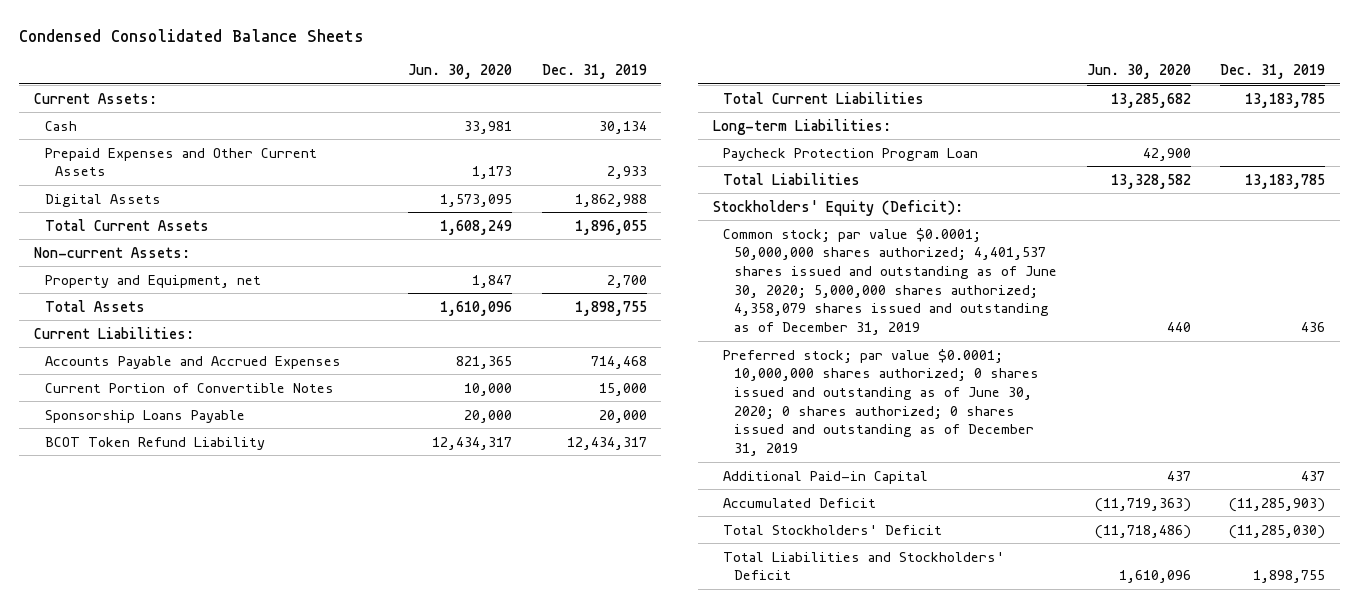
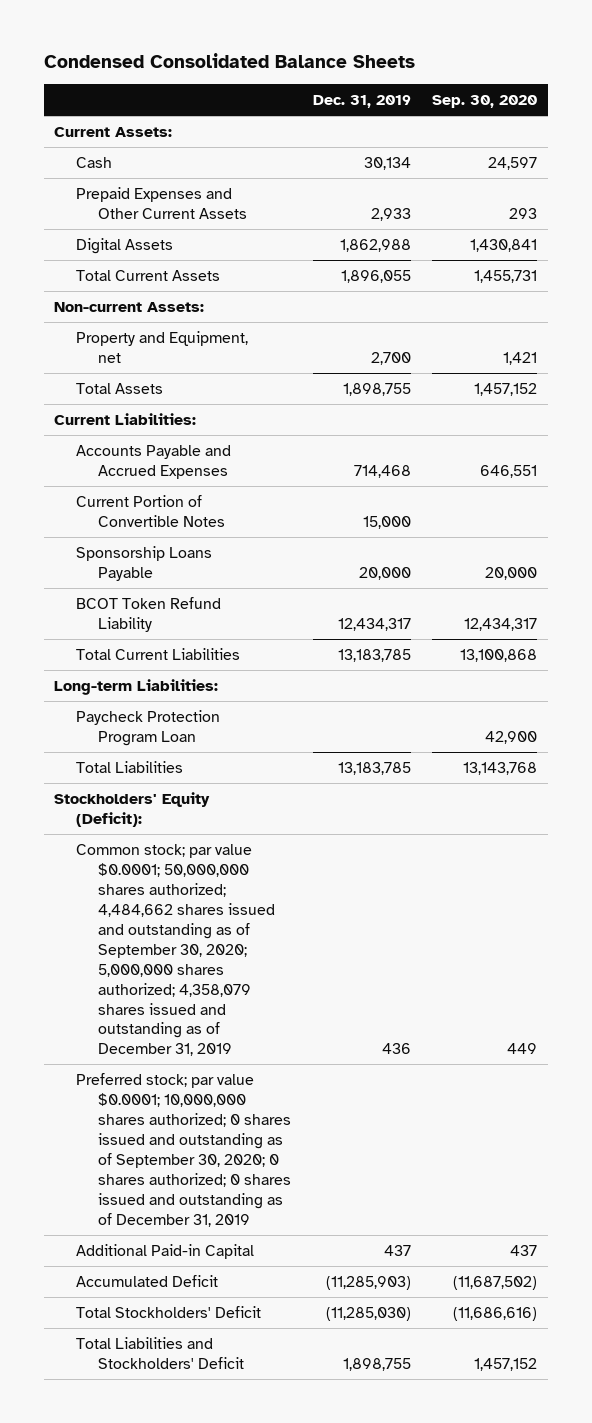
- | Jun. 30, 2020 | Dec. 31, 2019
+ | Dec. 31, 2019 | Sep. 30, 2020
- Common stock; par value $0.0001; 50,000,000 shares authorized; 4,401,537 shares issued and outstanding as of June 30, 2020; 5,000,000 shares authorized; 4,358,079 shares issued and outstanding as of December 31, 2019 | 440 | 436
- Preferred stock; par value $0.0001; 10,000,000 shares authorized; 0 shares issued and outstanding as of June 30, 2020; 0 shares authorized; 0 shares issued and outstanding as of December 31, 2019
+ Common stock; par value $0.0001; 50,000,000 shares authorized; 4,484,662 shares issued and outstanding as of September 30, 2020; 5,000,000 shares authorized; 4,358,079 shares issued and outstanding as of December 31, 2019 | 436 | 449
+ Preferred stock; par value $0.0001; 10,000,000 shares authorized; 0 shares issued and outstanding as of September 30, 2020; 0 shares authorized; 0 shares issued and outstanding as of December 31, 2019

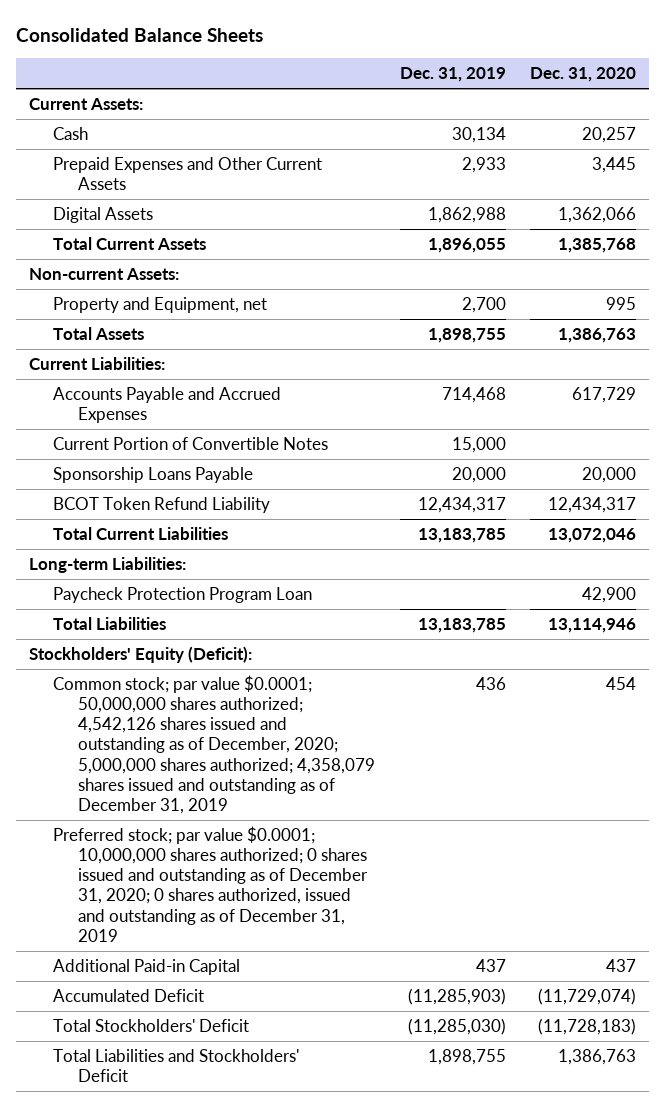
- Condensed Consolidated Balance Sheets
+ Consolidated Balance Sheets
- | Dec. 31, 2019 | Sep. 30, 2020
+ | Dec. 31, 2019 | Dec. 31, 2020
- Common stock; par value $0.0001; 50,000,000 shares authorized; 4,484,662 shares issued and outstanding as of September 30, 2020; 5,000,000 shares authorized; 4,358,079 shares issued and outstanding as of December 31, 2019 | 436 | 449
- Preferred stock; par value $0.0001; 10,000,000 shares authorized; 0 shares issued and outstanding as of September 30, 2020; 0 shares authorized; 0 shares issued and outstanding as of December 31, 2019
+ Common stock; par value $0.0001; 50,000,000 shares authorized; 4,542,126 shares issued and outstanding as of December, 2020; 5,000,000 shares authorized; 4,358,079 shares issued and outstanding as of December 31, 2019 | 436 | 454
+ Preferred stock; par value $0.0001; 10,000,000 shares authorized; 0 shares issued and outstanding as of December 31, 2020; 0 shares authorized, issued and outstanding as of December 31, 2019

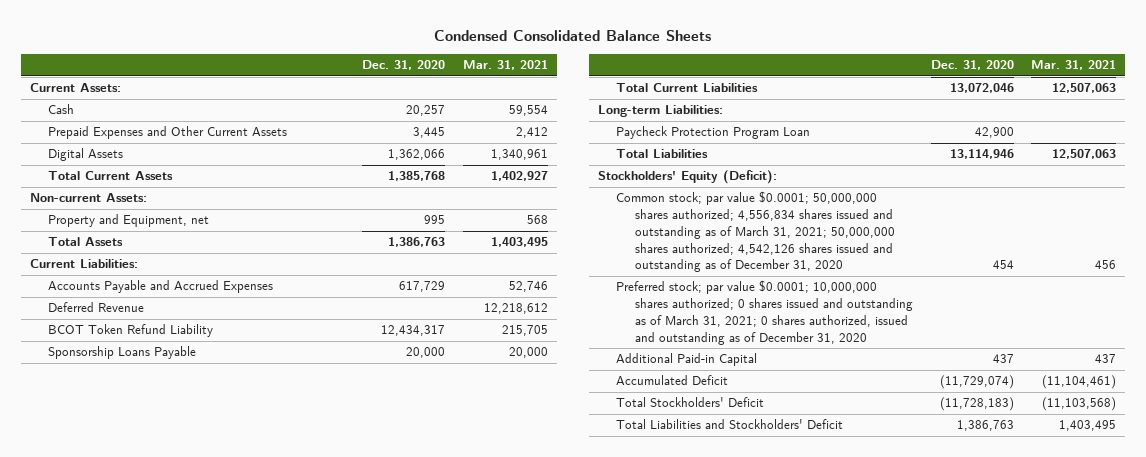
- Consolidated Balance Sheets
+ Condensed Consolidated Balance Sheets
- | Dec. 31, 2019 | Dec. 31, 2020
+ | Dec. 31, 2020 | Mar. 31, 2021
- Current Portion of Convertible Notes | 15,000 |
+ Deferred Revenue | | 12,218,612
moved down: Sponsorship Loans Payable | 20,000 | 20,000
- Common stock; par value $0.0001; 50,000,000 shares authorized; 4,542,126 shares issued and outstanding as of December, 2020; 5,000,000 shares authorized; 4,358,079 shares issued and outstanding as of December 31, 2019 | 436 | 454
- Preferred stock; par value $0.0001; 10,000,000 shares authorized; 0 shares issued and outstanding as of December 31, 2020; 0 shares authorized, issued and outstanding as of December 31, 2019
+ Common stock; par value $0.0001; 50,000,000 shares authorized; 4,556,834 shares issued and outstanding as of March 31, 2021; 50,000,000 shares authorized; 4,542,126 shares issued and outstanding as of December 31, 2020 | 454 | 456
+ Preferred stock; par value $0.0001; 10,000,000 shares authorized; 0 shares issued and outstanding as of March 31, 2021; 0 shares authorized, issued and outstanding as of December 31, 2020

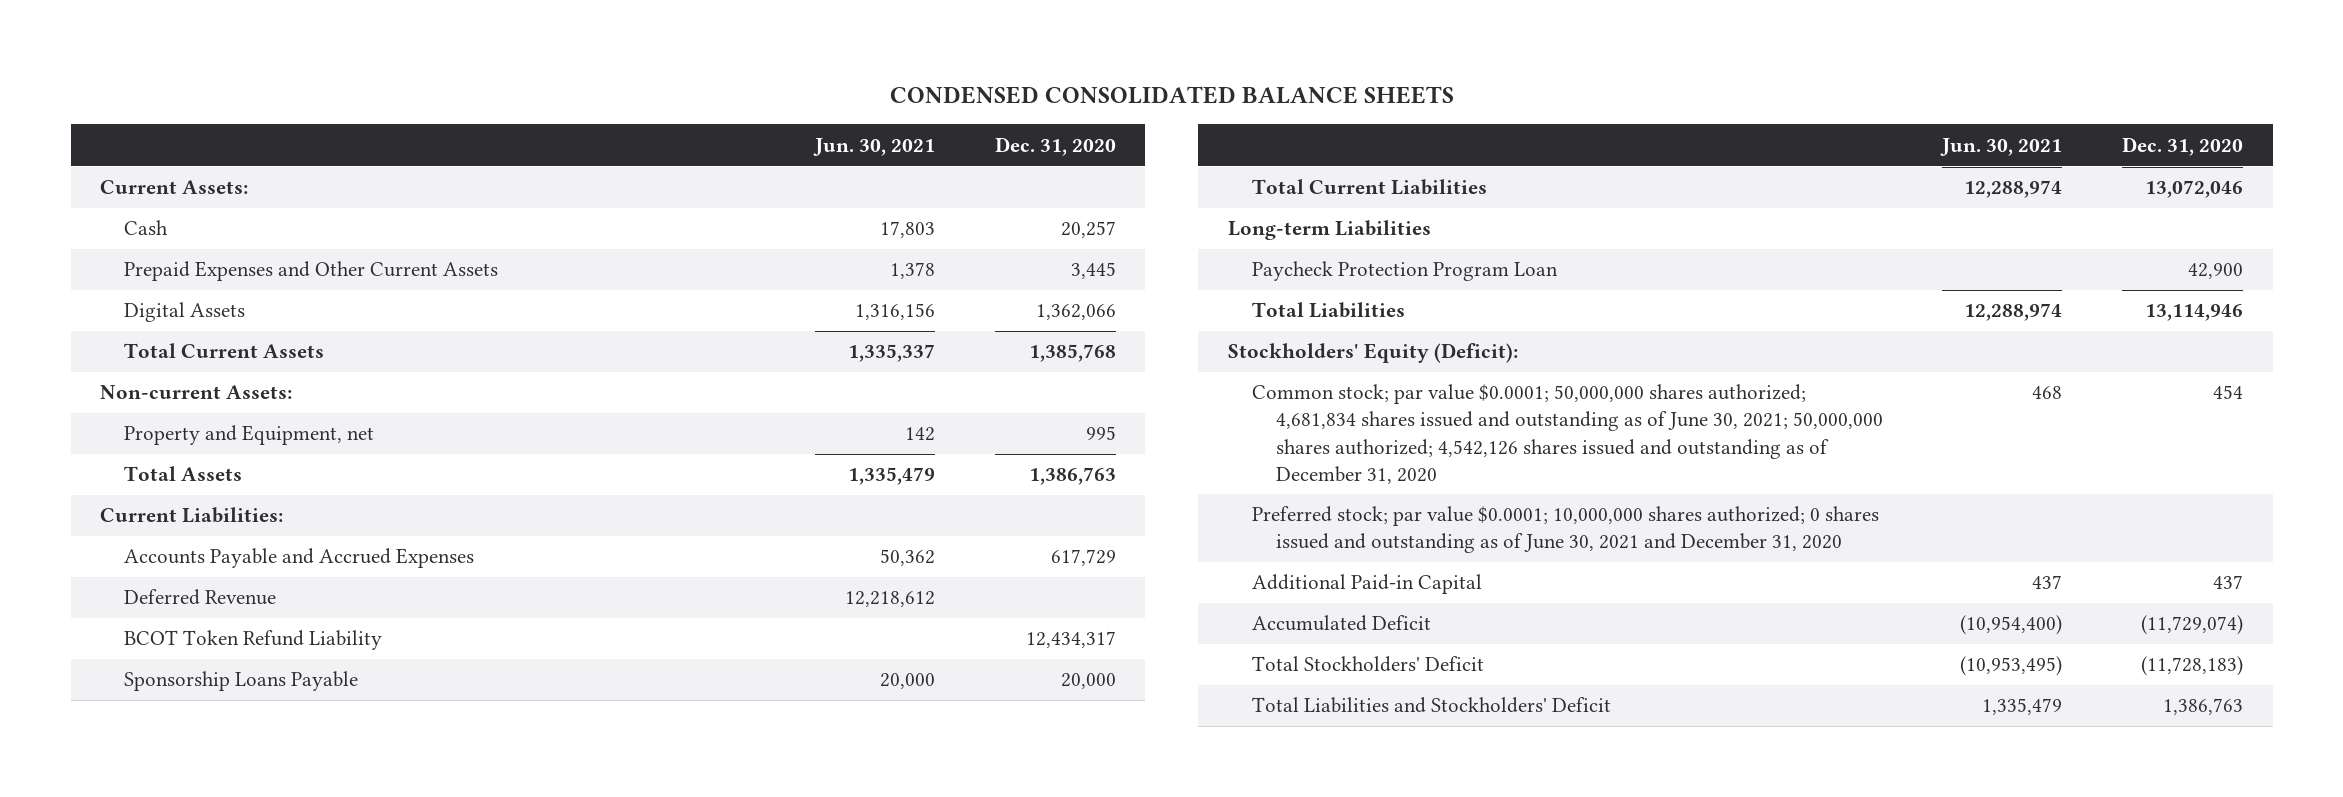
- Condensed Consolidated Balance Sheets
+ CONDENSED CONSOLIDATED BALANCE SHEETS
- | Dec. 31, 2020 | Mar. 31, 2021
+ | Jun. 30, 2021 | Dec. 31, 2020
- Long-term Liabilities:
+ Long-term Liabilities
- Common stock; par value $0.0001; 50,000,000 shares authorized; 4,556,834 shares issued and outstanding as of March 31, 2021; 50,000,000 shares authorized; 4,542,126 shares issued and outstanding as of December 31, 2020 | 454 | 456
- Preferred stock; par value $0.0001; 10,000,000 shares authorized; 0 shares issued and outstanding as of March 31, 2021; 0 shares authorized, issued and outstanding as of December 31, 2020
+ Common stock; par value $0.0001; 50,000,000 shares authorized; 4,681,834 shares issued and outstanding as of June 30, 2021; 50,000,000 shares authorized; 4,542,126 shares issued and outstanding as of December 31, 2020 | 468 | 454
+ Preferred stock; par value $0.0001; 10,000,000 shares authorized; 0 shares issued and outstanding as of June 30, 2021 and December 31, 2020

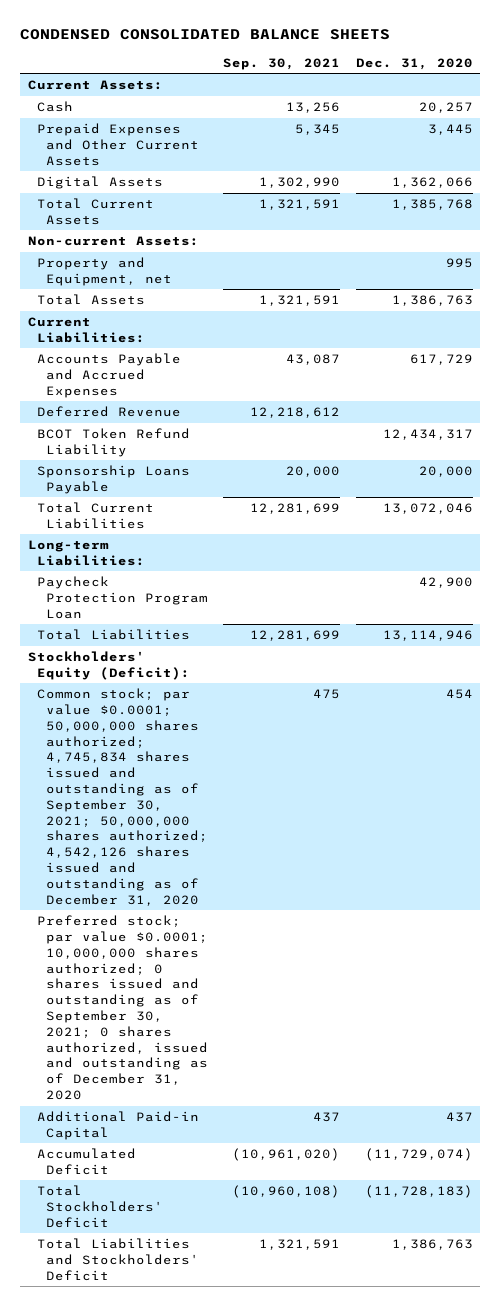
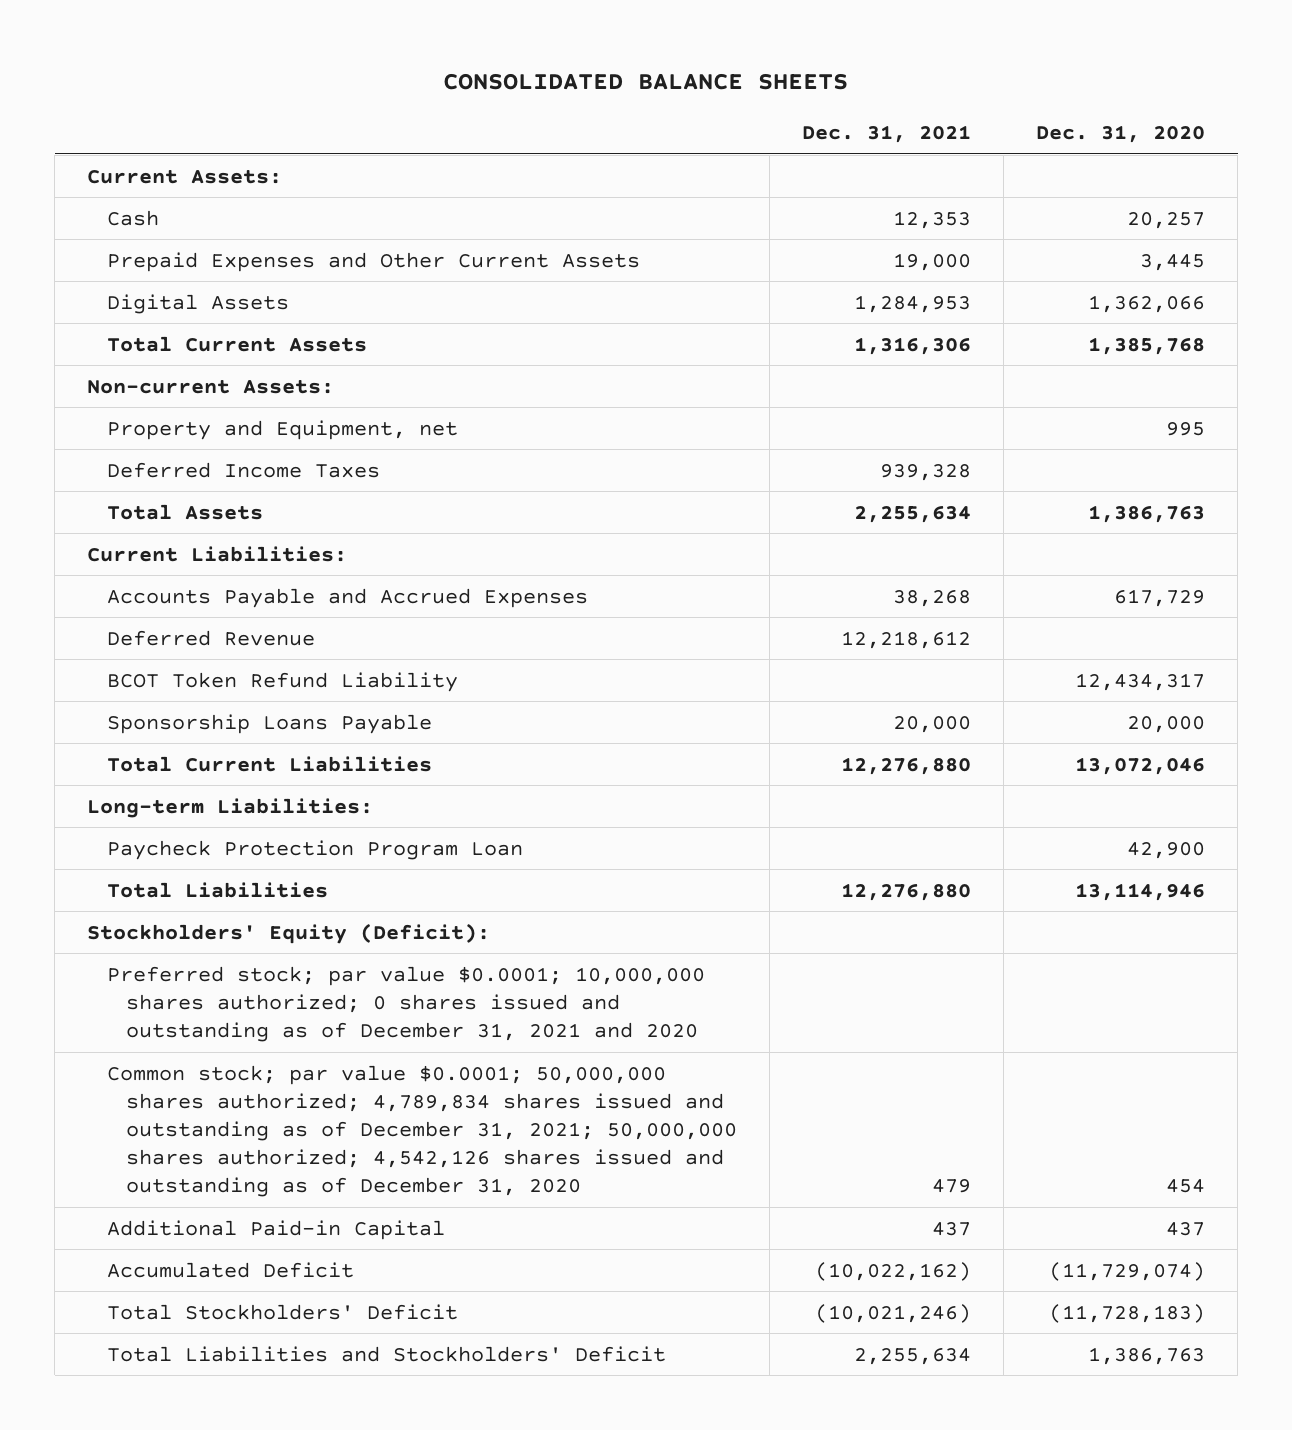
- CONDENSED CONSOLIDATED BALANCE SHEETS
+ CONSOLIDATED BALANCE SHEETS
- | Sep. 30, 2021 | Dec. 31, 2020
+ | Dec. 31, 2021 | Dec. 31, 2020
+ Deferred Income Taxes | 939,328 |
- Common stock; par value $0.0001; 50,000,000 shares authorized; 4,745,834 shares issued and outstanding as of September 30, 2021; 50,000,000 shares authorized; 4,542,126 shares issued and outstanding as of December 31, 2020 | 475 | 454
- Preferred stock; par value $0.0001; 10,000,000 shares authorized; 0 shares issued and outstanding as of September 30, 2021; 0 shares authorized, issued and outstanding as of December 31, 2020
+ Preferred stock; par value $0.0001; 10,000,000 shares authorized; 0 shares issued and outstanding as of December 31, 2021 and 2020
+ Common stock; par value $0.0001; 50,000,000 shares authorized; 4,789,834 shares issued and outstanding as of December 31, 2021; 50,000,000 shares authorized; 4,542,126 shares issued and outstanding as of December 31, 2020 | 479 | 454

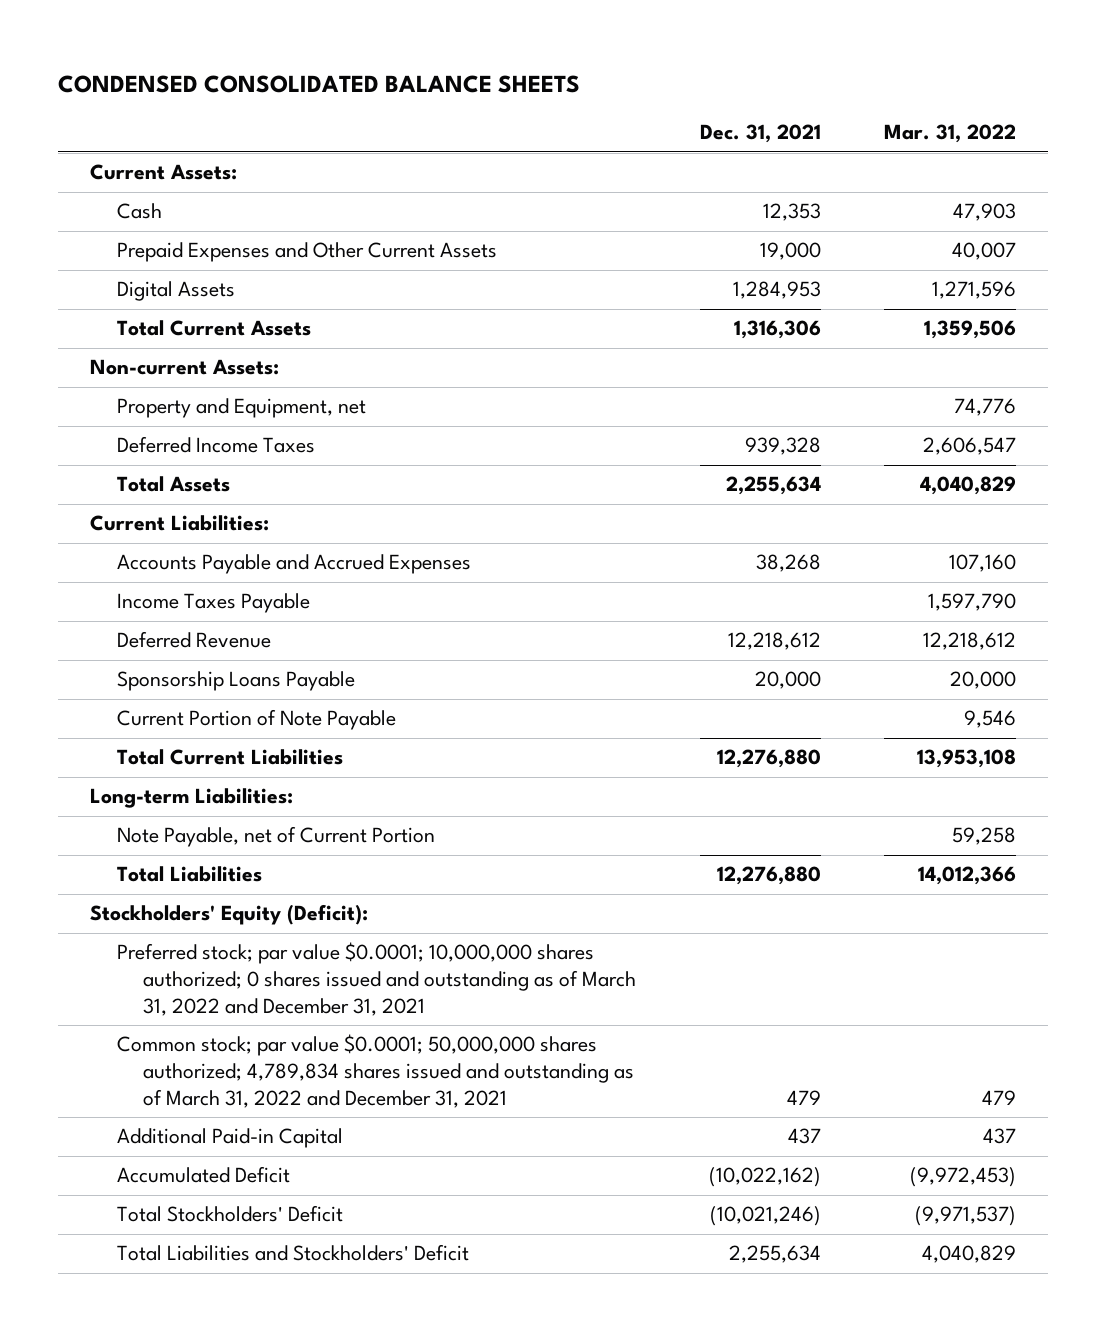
- CONSOLIDATED BALANCE SHEETS
+ CONDENSED CONSOLIDATED BALANCE SHEETS
- | Dec. 31, 2021 | Dec. 31, 2020
+ | Dec. 31, 2021 | Mar. 31, 2022
+ Income Taxes Payable | | 1,597,790
- BCOT Token Refund Liability | | 12,434,317
+ Current Portion of Note Payable | | 9,546
- Paycheck Protection Program Loan | | 42,900
+ Note Payable, net of Current Portion | | 59,258
- Preferred stock; par value $0.0001; 10,000,000 shares authorized; 0 shares issued and outstanding as of December 31, 2021 and 2020
- Common stock; par value $0.0001; 50,000,000 shares authorized; 4,789,834 shares issued and outstanding as of December 31, 2021; 50,000,000 shares authorized; 4,542,126 shares issued and outstanding as of December 31, 2020 | 479 | 454
+ Preferred stock; par value $0.0001; 10,000,000 shares authorized; 0 shares issued and outstanding as of March 31, 2022 and December 31, 2021
+ Common stock; par value $0.0001; 50,000,000 shares authorized; 4,789,834 shares issued and outstanding as of March 31, 2022 and December 31, 2021 | 479 | 479

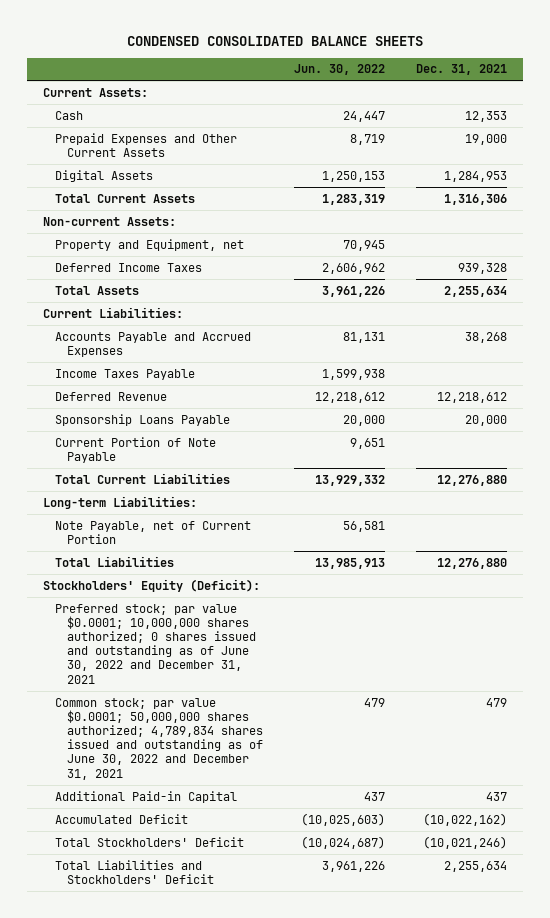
- | Dec. 31, 2021 | Mar. 31, 2022
+ | Jun. 30, 2022 | Dec. 31, 2021
- Preferred stock; par value $0.0001; 10,000,000 shares authorized; 0 shares issued and outstanding as of March 31, 2022 and December 31, 2021
- Common stock; par value $0.0001; 50,000,000 shares authorized; 4,789,834 shares issued and outstanding as of March 31, 2022 and December 31, 2021 | 479 | 479
+ Preferred stock; par value $0.0001; 10,000,000 shares authorized; 0 shares issued and outstanding as of June 30, 2022 and December 31, 2021
+ Common stock; par value $0.0001; 50,000,000 shares authorized; 4,789,834 shares issued and outstanding as of June 30, 2022 and December 31, 2021 | 479 | 479

